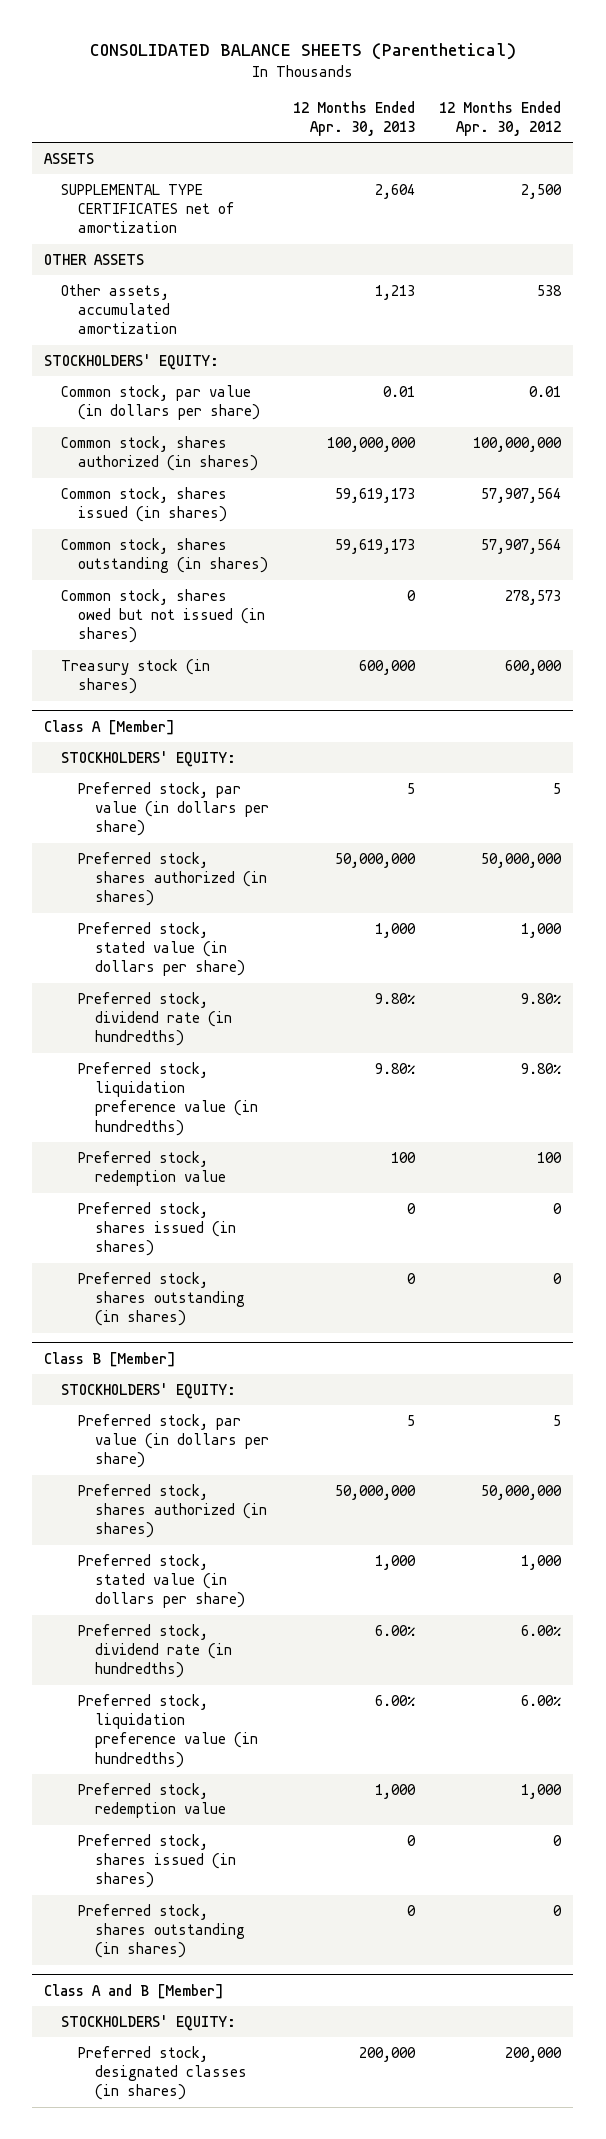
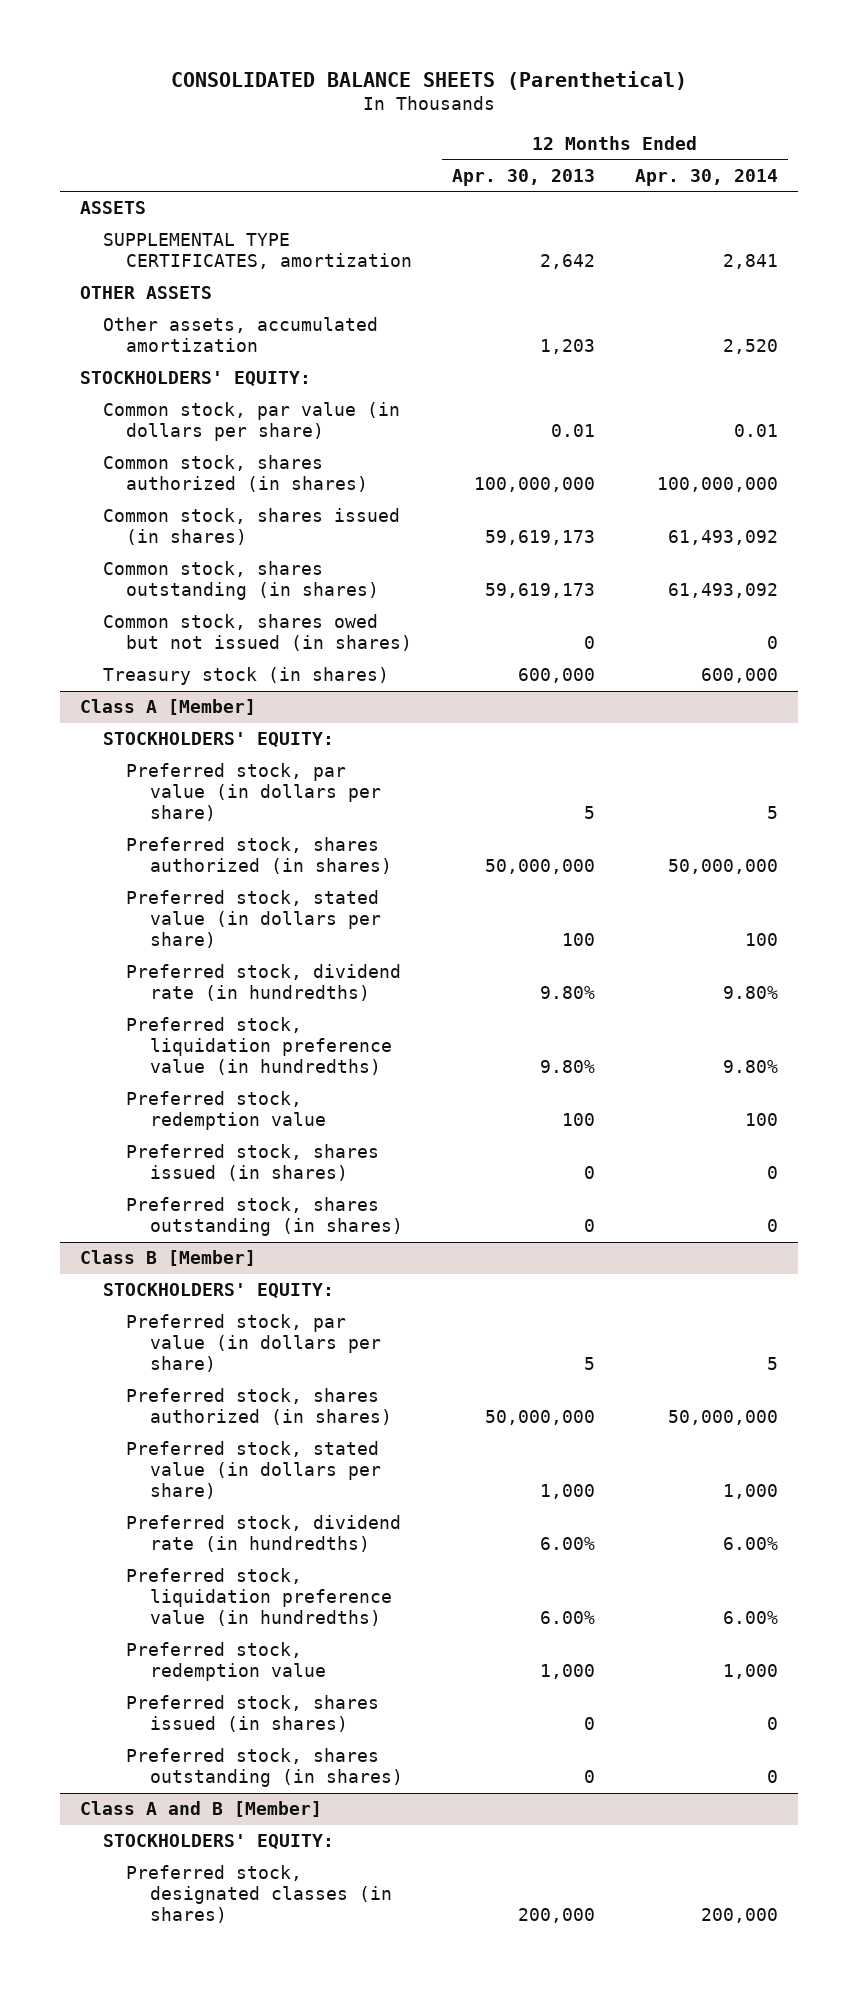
- | 12 Months Ended Apr. 30, 2013 | 12 Months Ended Apr. 30, 2012
+ | 12 Months Ended Apr. 30, 2013 | 12 Months Ended Apr. 30, 2014
- SUPPLEMENTAL TYPE CERTIFICATES net of amortization | 2,604 | 2,500
+ SUPPLEMENTAL TYPE CERTIFICATES, amortization | 2,642 | 2,841
- Other assets, accumulated amortization | 1,213 | 538
+ Other assets, accumulated amortization | 1,203 | 2,520
@ Class A [Member]
- Preferred stock, stated value (in dollars per share) | 1,000 | 1,000
+ Preferred stock, stated value (in dollars per share) | 100 | 100

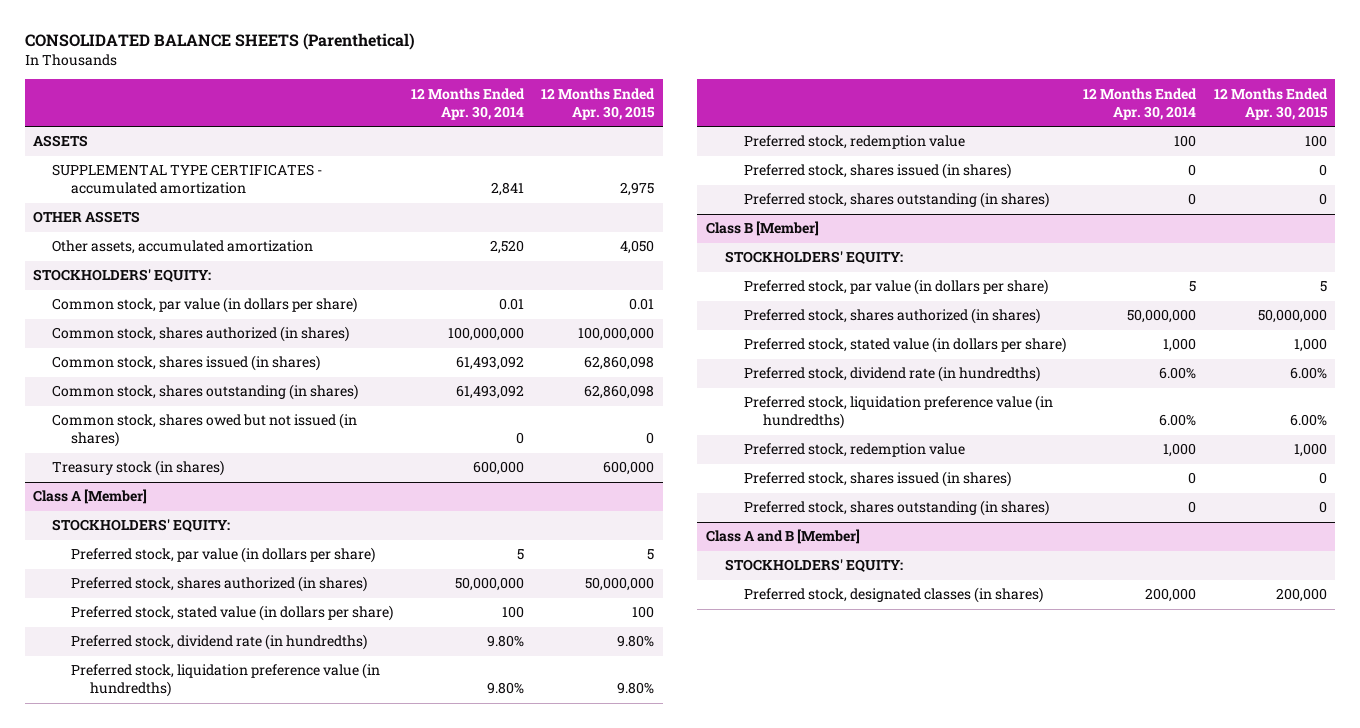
- | 12 Months Ended Apr. 30, 2013 | 12 Months Ended Apr. 30, 2014
+ | 12 Months Ended Apr. 30, 2014 | 12 Months Ended Apr. 30, 2015
- SUPPLEMENTAL TYPE CERTIFICATES, amortization | 2,642 | 2,841
+ SUPPLEMENTAL TYPE CERTIFICATES - accumulated amortization | 2,841 | 2,975

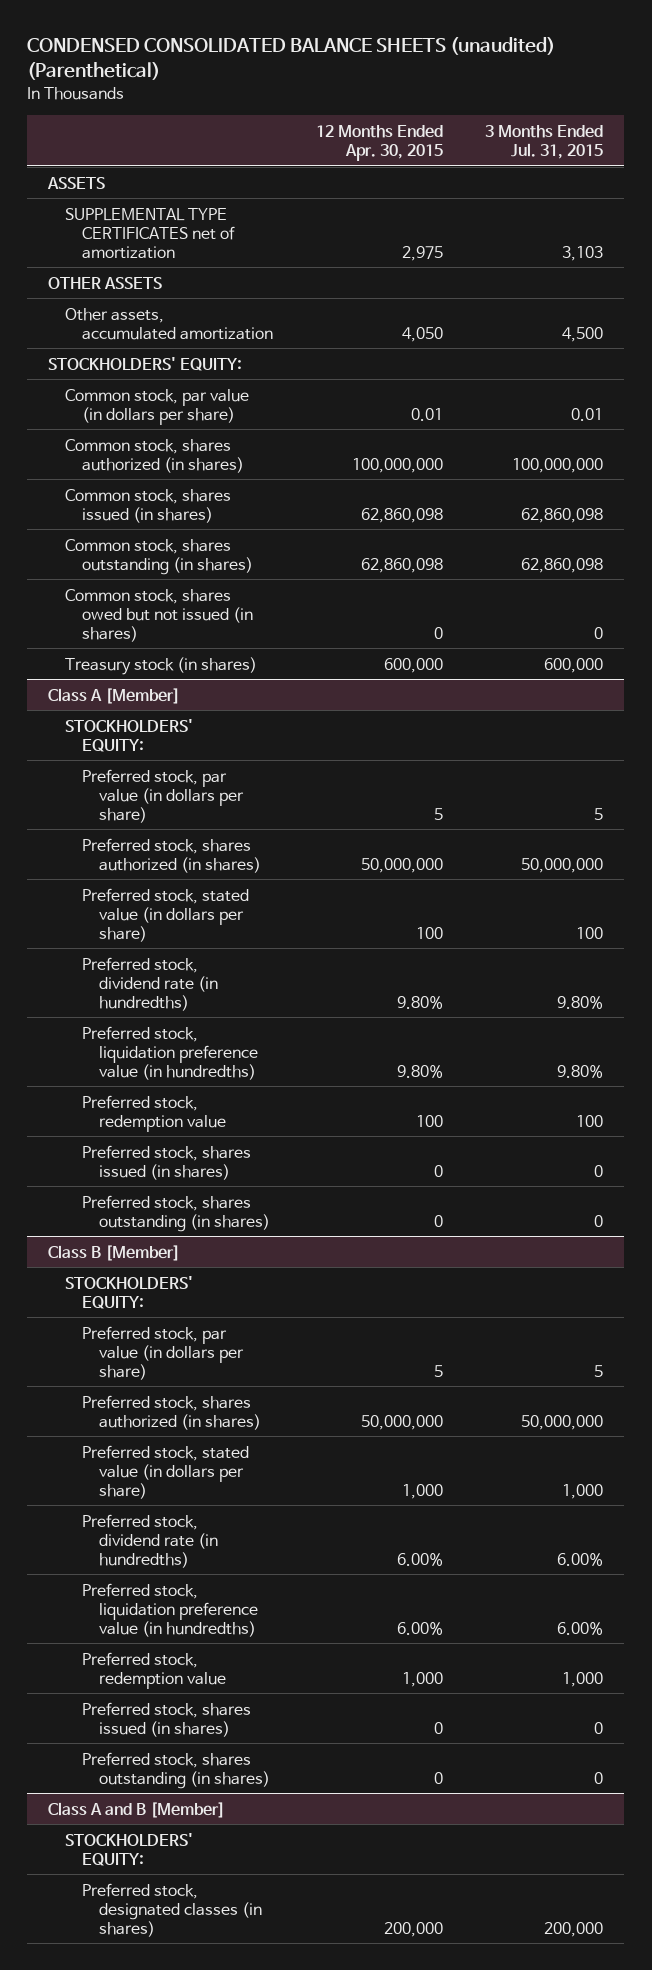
- CONSOLIDATED BALANCE SHEETS (Parenthetical)
+ CONDENSED CONSOLIDATED BALANCE SHEETS (unaudited) (Parenthetical)
- | 12 Months Ended Apr. 30, 2014 | 12 Months Ended Apr. 30, 2015
+ | 12 Months Ended Apr. 30, 2015 | 3 Months Ended Jul. 31, 2015
- SUPPLEMENTAL TYPE CERTIFICATES - accumulated amortization | 2,841 | 2,975
+ SUPPLEMENTAL TYPE CERTIFICATES net of amortization | 2,975 | 3,103

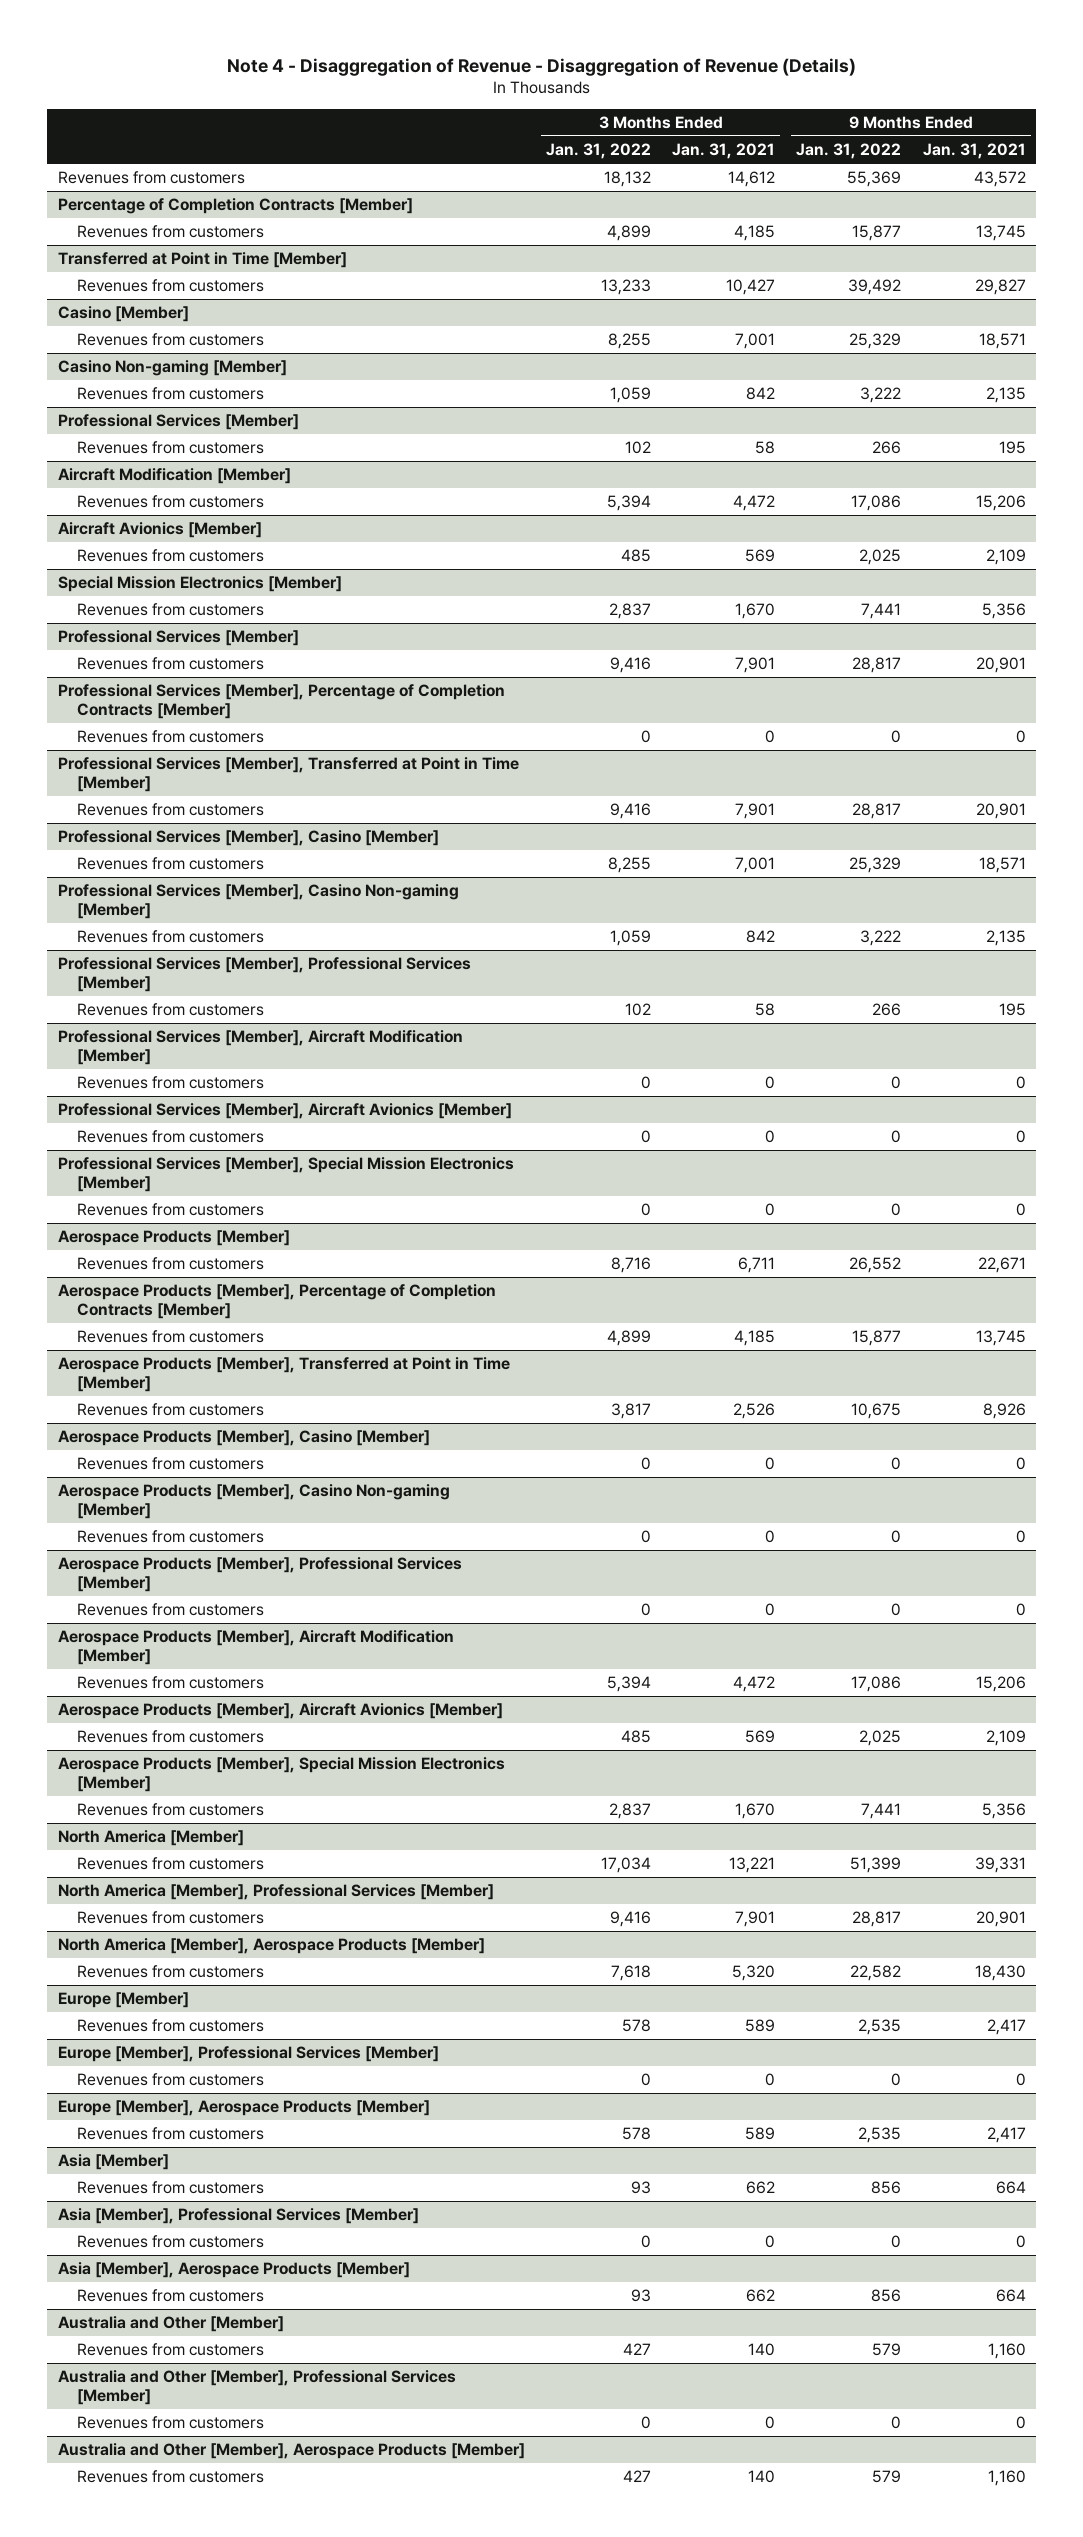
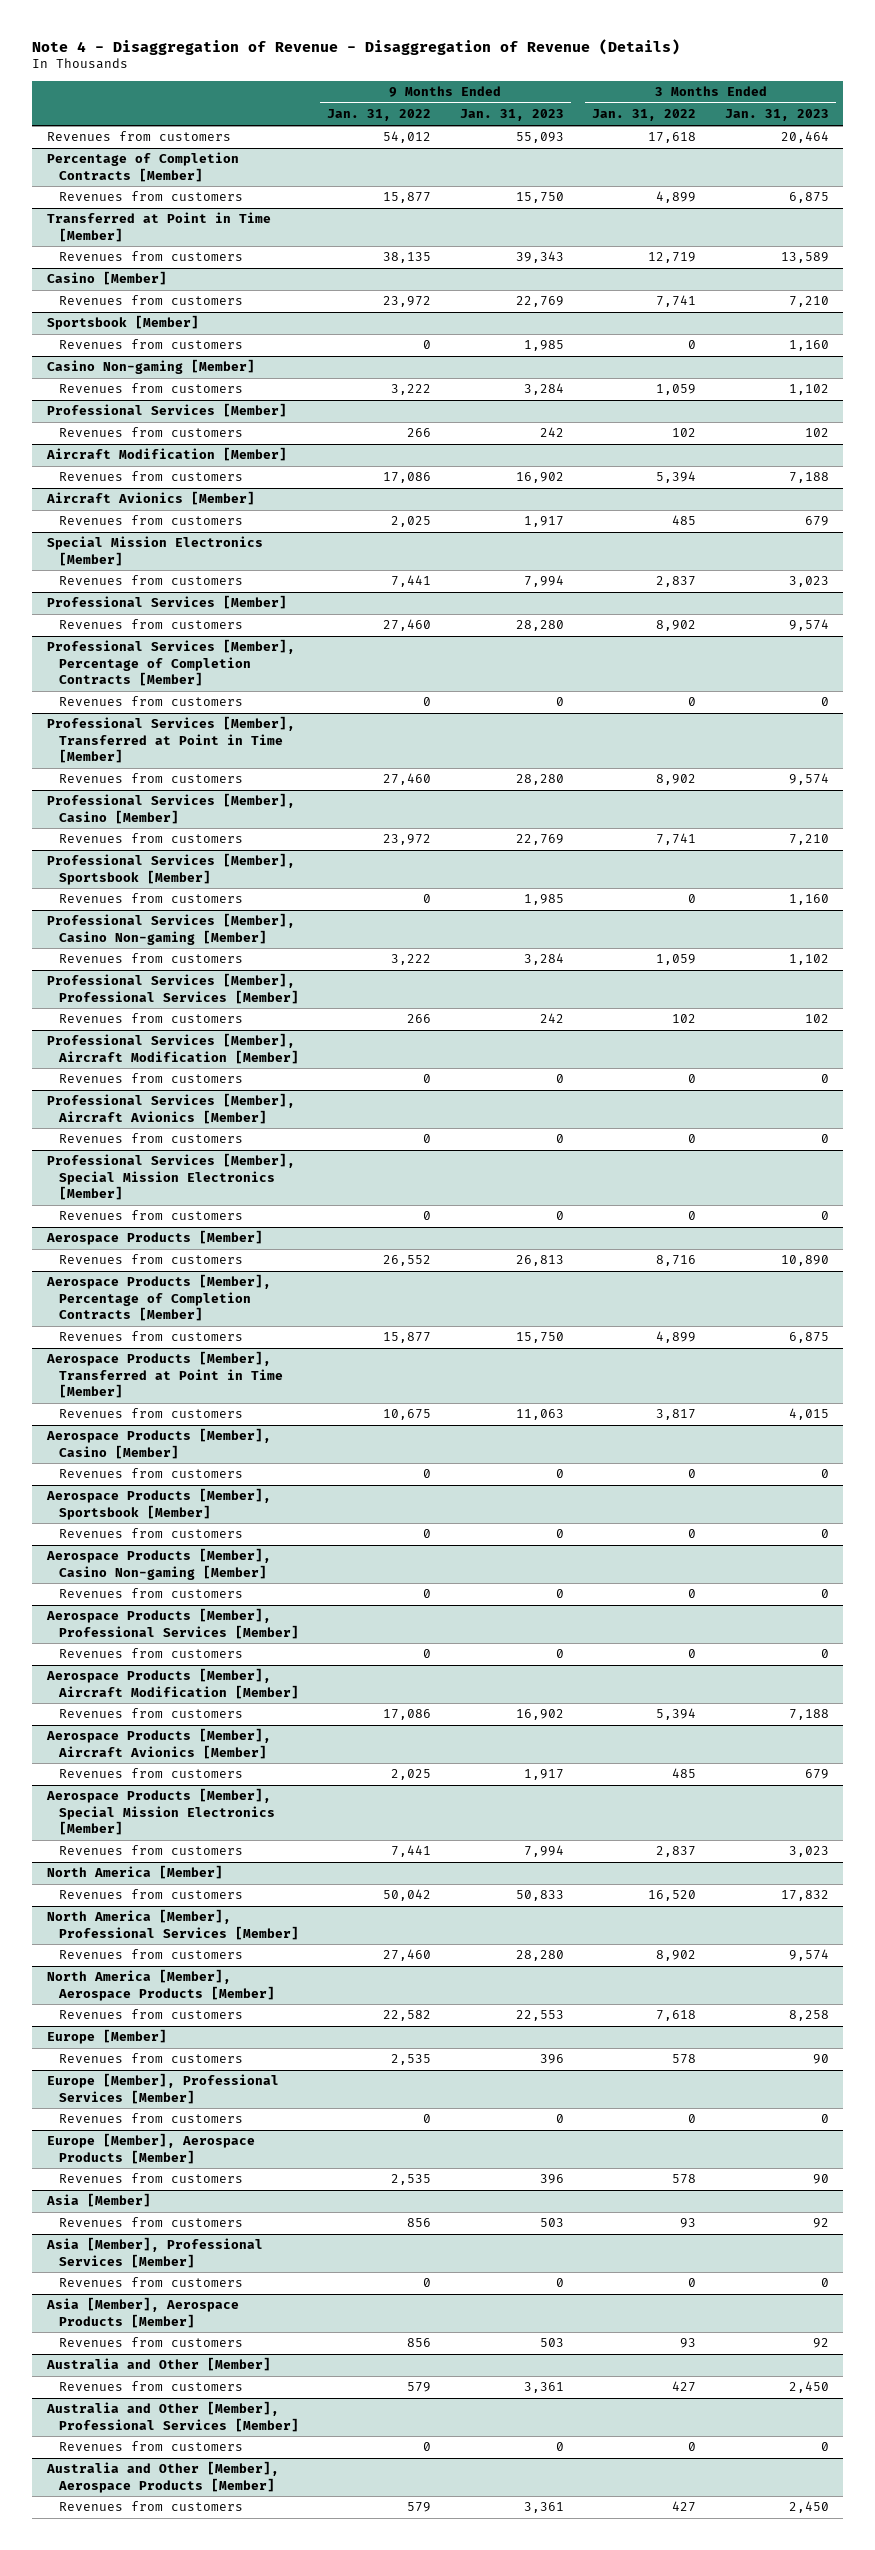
- | 3 Months Ended Jan. 31, 2022 | 3 Months Ended Jan. 31, 2021 | 9 Months Ended Jan. 31, 2022 | 9 Months Ended Jan. 31, 2021
+ | 9 Months Ended Jan. 31, 2022 | 9 Months Ended Jan. 31, 2023 | 3 Months Ended Jan. 31, 2022 | 3 Months Ended Jan. 31, 2023
- Revenues from customers | 18,132 | 14,612 | 55,369 | 43,572
+ Revenues from customers | 54,012 | 55,093 | 17,618 | 20,464
@ Transferred at Point in Time [Member]
- Revenues from customers | 13,233 | 10,427 | 39,492 | 29,827
+ Revenues from customers | 38,135 | 39,343 | 12,719 | 13,589
@ Casino [Member]
- Revenues from customers | 8,255 | 7,001 | 25,329 | 18,571
+ Revenues from customers | 23,972 | 22,769 | 7,741 | 7,210
+ Sportsbook [Member]
+ Revenues from customers | 0 | 1,985 | 0 | 1,160
@ Professional Services [Member]
- Revenues from customers | 9,416 | 7,901 | 28,817 | 20,901
+ Revenues from customers | 27,460 | 28,280 | 8,902 | 9,574
@ Professional Services [Member], Transferred at Point in Time [Member]
- Revenues from customers | 9,416 | 7,901 | 28,817 | 20,901
+ Revenues from customers | 27,460 | 28,280 | 8,902 | 9,574
@ Professional Services [Member], Casino [Member]
- Revenues from customers | 8,255 | 7,001 | 25,329 | 18,571
+ Revenues from customers | 23,972 | 22,769 | 7,741 | 7,210
+ Professional Services [Member], Sportsbook [Member]
+ Revenues from customers | 0 | 1,985 | 0 | 1,160
+ Aerospace Products [Member], Sportsbook [Member]
+ Revenues from customers | 0 | 0 | 0 | 0
@ North America [Member]
- Revenues from customers | 17,034 | 13,221 | 51,399 | 39,331
+ Revenues from customers | 50,042 | 50,833 | 16,520 | 17,832
@ North America [Member], Professional Services [Member]
- Revenues from customers | 9,416 | 7,901 | 28,817 | 20,901
+ Revenues from customers | 27,460 | 28,280 | 8,902 | 9,574

